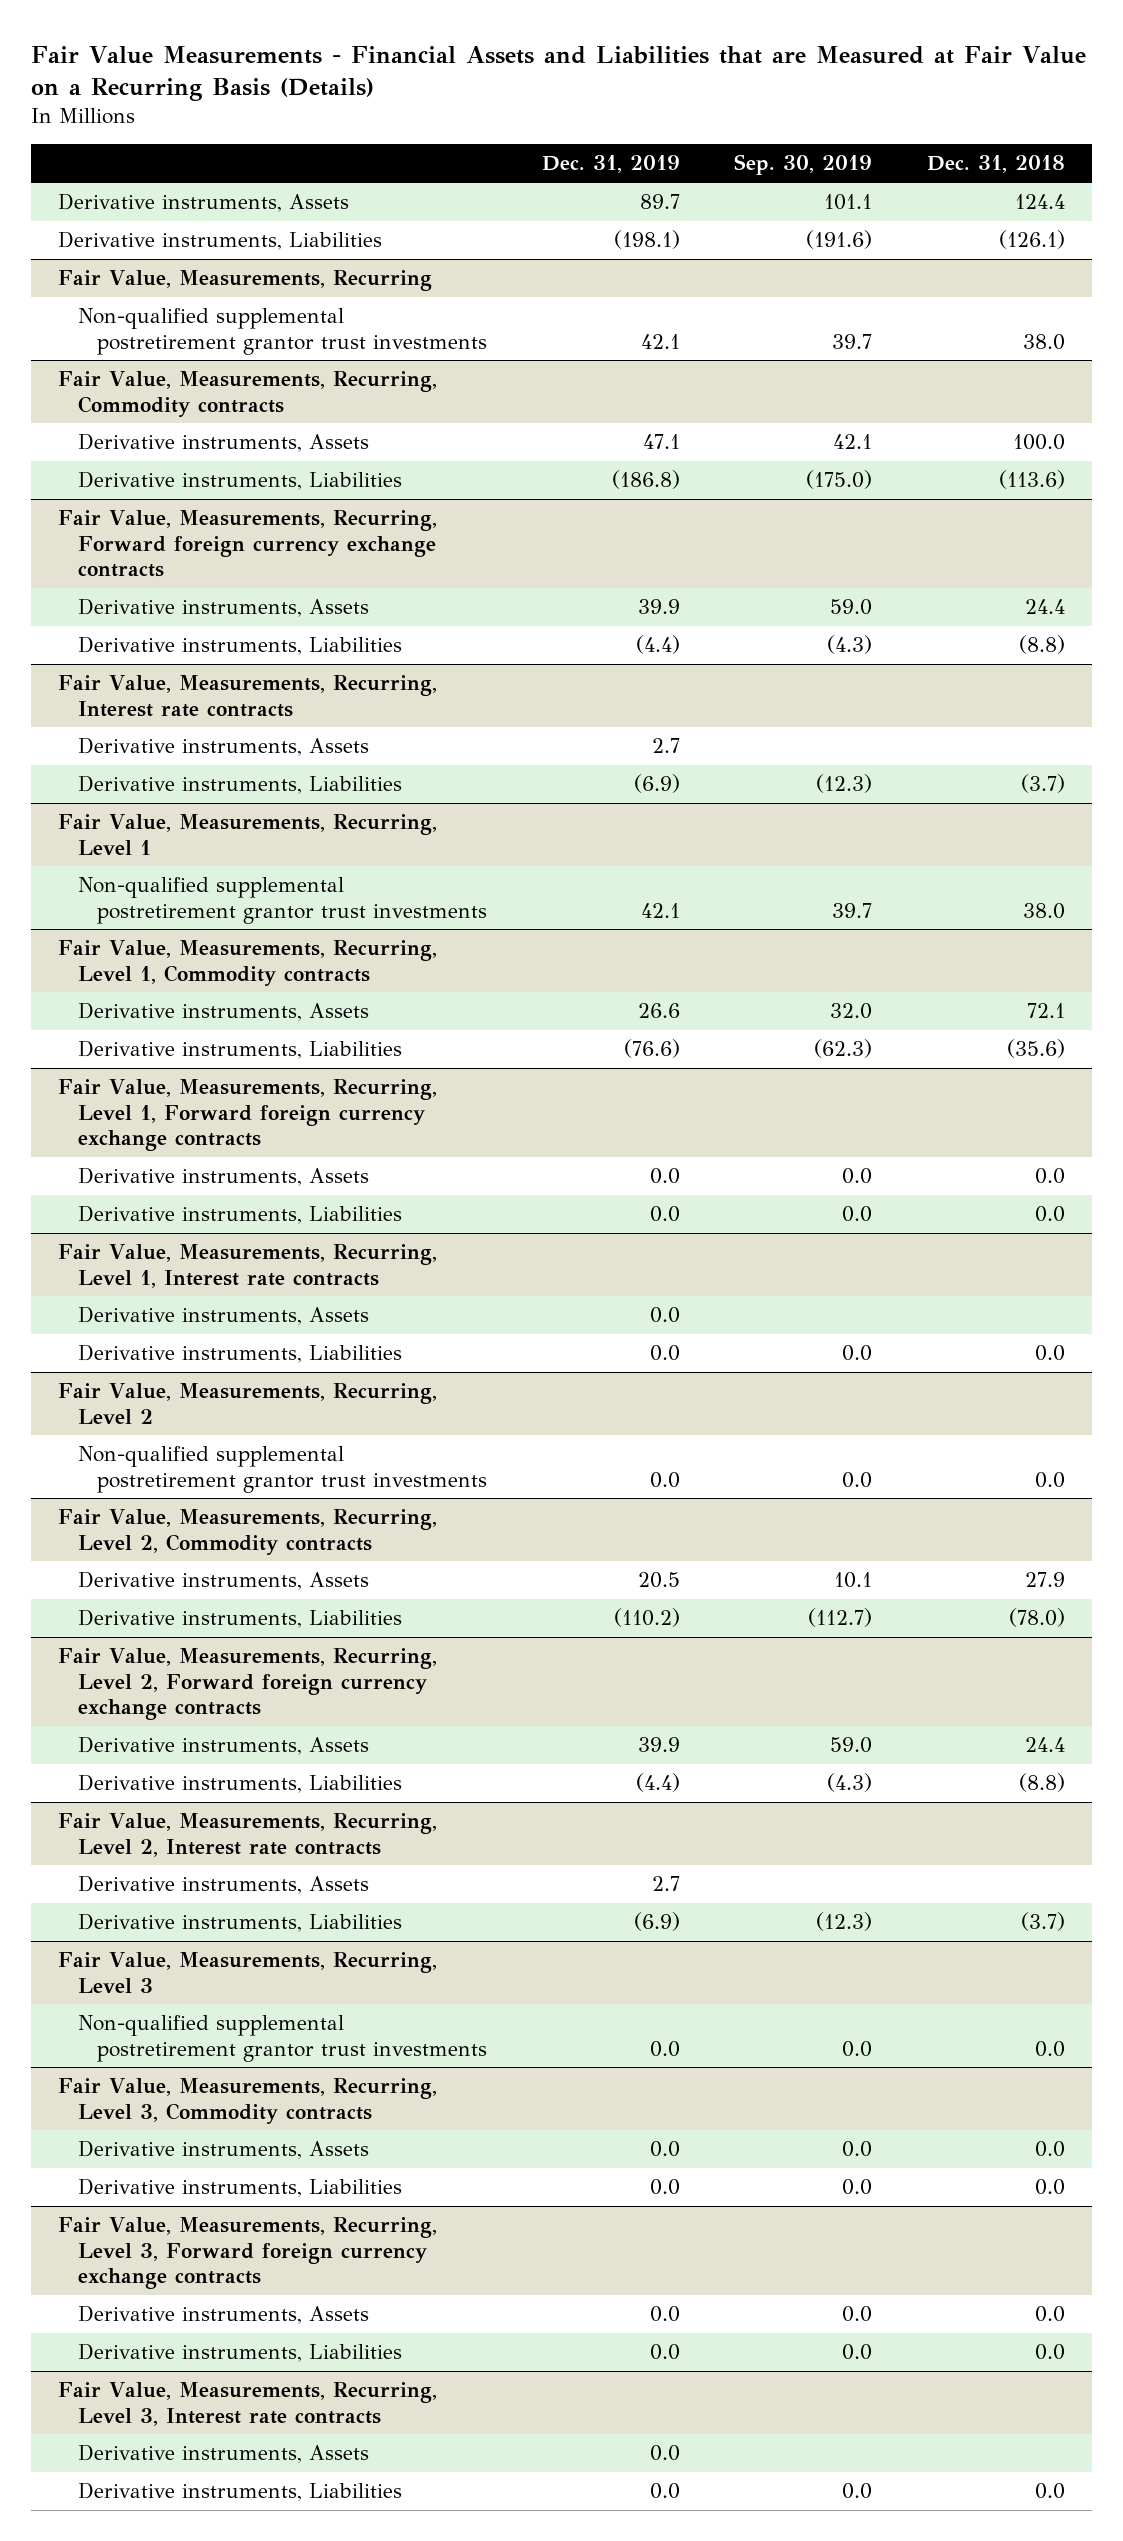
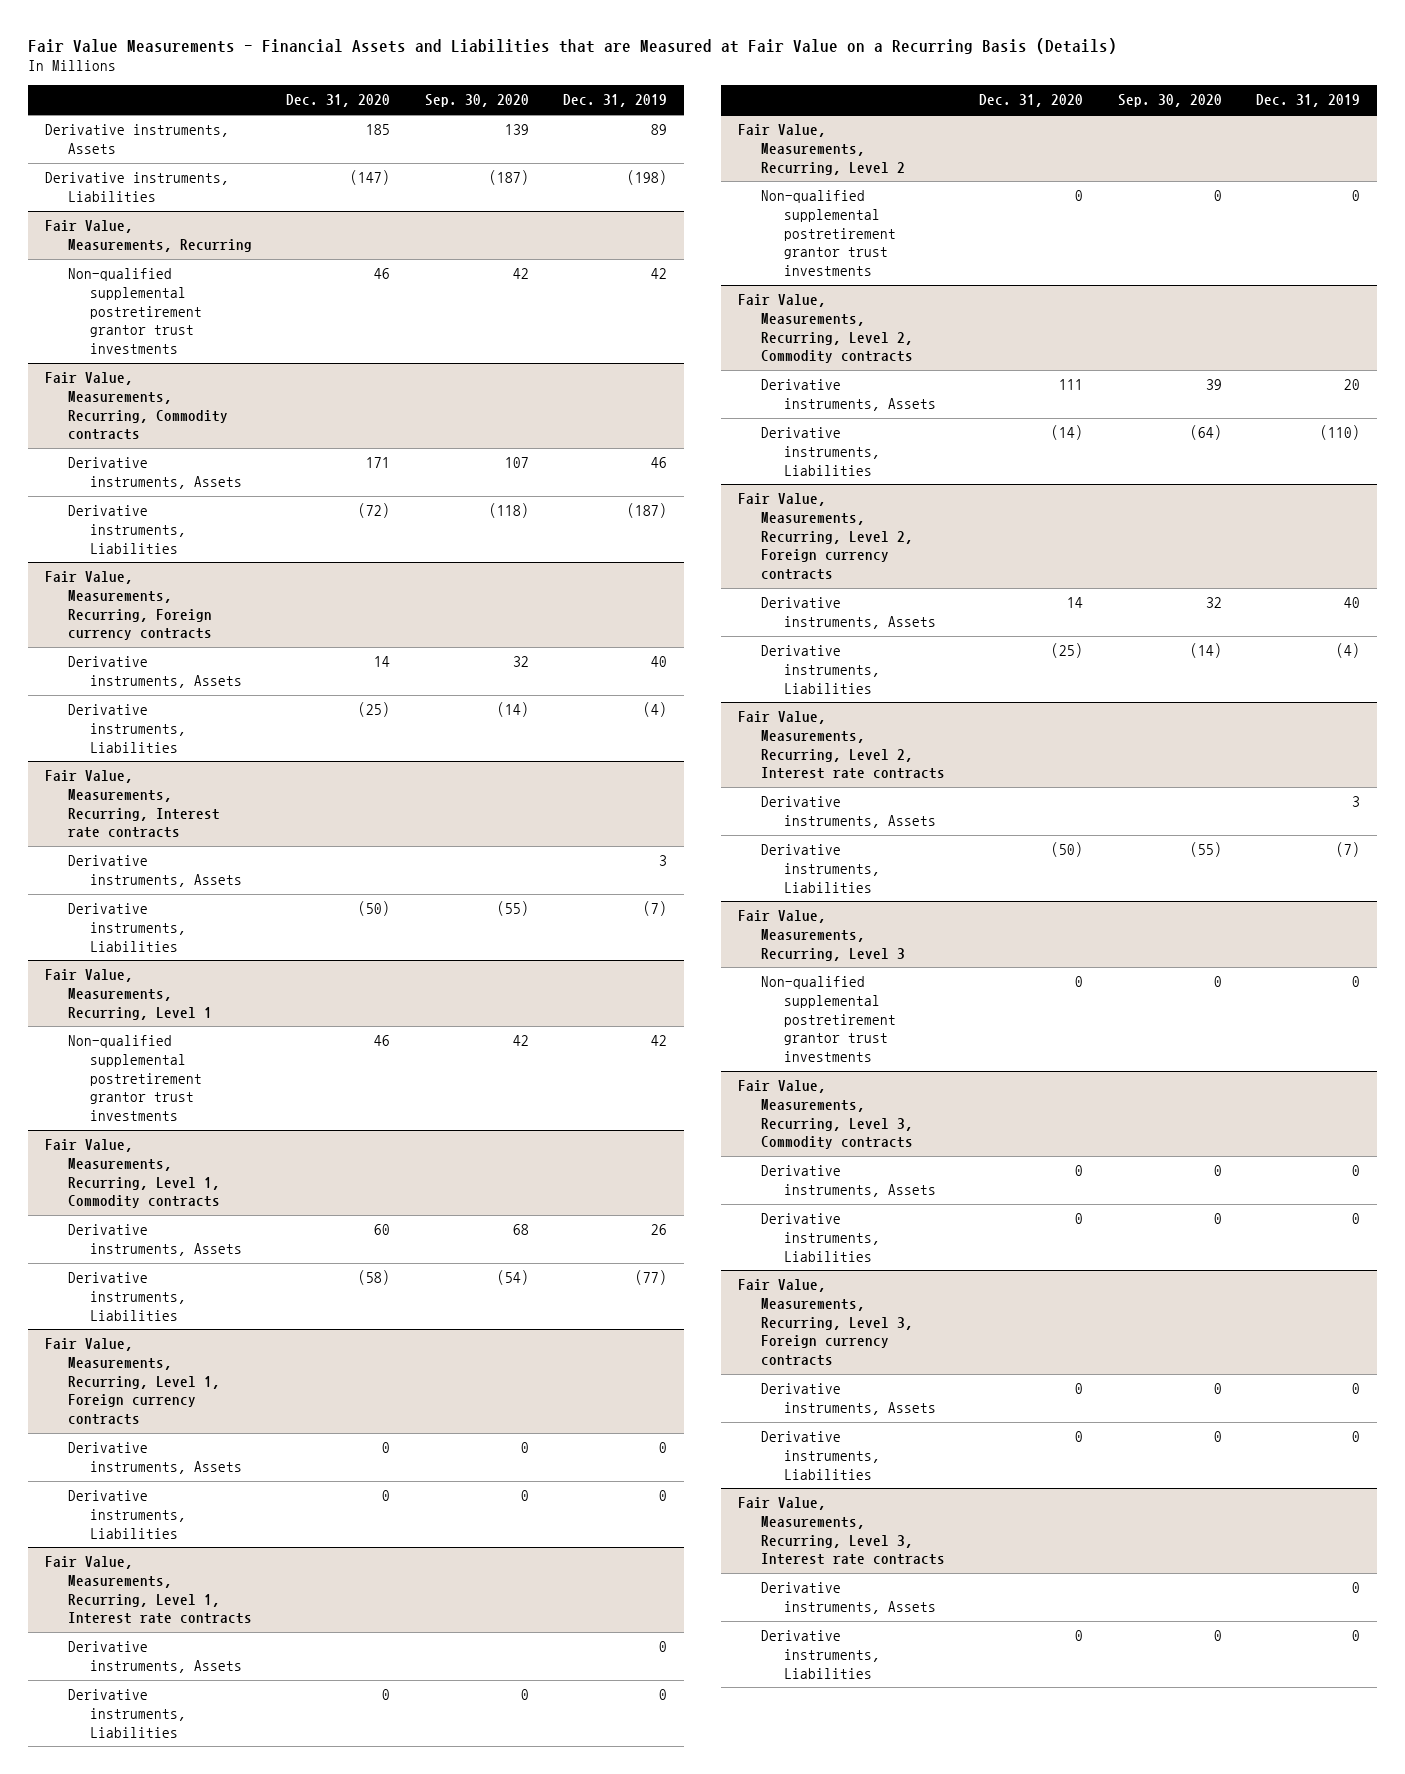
- | Dec. 31, 2019 | Sep. 30, 2019 | Dec. 31, 2018
+ | Dec. 31, 2020 | Sep. 30, 2020 | Dec. 31, 2019
- Derivative instruments, Assets | 89.7 | 101.1 | 124.4
- Derivative instruments, Liabilities | (198.1) | (191.6) | (126.1)
+ Derivative instruments, Assets | 185 | 139 | 89
+ Derivative instruments, Liabilities | (147) | (187) | (198)
@ Fair Value, Measurements, Recurring
- Non-qualified supplemental postretirement grantor trust investments | 42.1 | 39.7 | 38.0
+ Non-qualified supplemental postretirement grantor trust investments | 46 | 42 | 42
@ Fair Value, Measurements, Recurring, Commodity contracts
- Derivative instruments, Assets | 47.1 | 42.1 | 100.0
- Derivative instruments, Liabilities | (186.8) | (175.0) | (113.6)
- Fair Value, Measurements, Recurring, Forward foreign currency exchange contracts
- Derivative instruments, Assets | 39.9 | 59.0 | 24.4
- Derivative instruments, Liabilities | (4.4) | (4.3) | (8.8)
@ Fair Value, Measurements, Recurring, Commodity contracts
+ Derivative instruments, Assets | 171 | 107 | 46
+ Derivative instruments, Liabilities | (72) | (118) | (187)
+ Fair Value, Measurements, Recurring, Foreign currency contracts
+ Derivative instruments, Assets | 14 | 32 | 40
+ Derivative instruments, Liabilities | (25) | (14) | (4)
@ Fair Value, Measurements, Recurring, Interest rate contracts
- Derivative instruments, Assets | 2.7 | |
- Derivative instruments, Liabilities | (6.9) | (12.3) | (3.7)
+ Derivative instruments, Assets | | | 3
+ Derivative instruments, Liabilities | (50) | (55) | (7)
@ Fair Value, Measurements, Recurring, Level 1
- Non-qualified supplemental postretirement grantor trust investments | 42.1 | 39.7 | 38.0
+ Non-qualified supplemental postretirement grantor trust investments | 46 | 42 | 42
@ Fair Value, Measurements, Recurring, Level 1, Commodity contracts
- Derivative instruments, Assets | 26.6 | 32.0 | 72.1
- Derivative instruments, Liabilities | (76.6) | (62.3) | (35.6)
- Fair Value, Measurements, Recurring, Level 1, Forward foreign currency exchange contracts
- Derivative instruments, Assets | 0.0 | 0.0 | 0.0
- Derivative instruments, Liabilities | 0.0 | 0.0 | 0.0
@ Fair Value, Measurements, Recurring, Level 1, Commodity contracts
+ Derivative instruments, Assets | 60 | 68 | 26
+ Derivative instruments, Liabilities | (58) | (54) | (77)
+ Fair Value, Measurements, Recurring, Level 1, Foreign currency contracts
+ Derivative instruments, Assets | 0 | 0 | 0
+ Derivative instruments, Liabilities | 0 | 0 | 0
@ Fair Value, Measurements, Recurring, Level 1, Interest rate contracts
- Derivative instruments, Assets | 0.0 | |
- Derivative instruments, Liabilities | 0.0 | 0.0 | 0.0
+ Derivative instruments, Assets | | | 0
+ Derivative instruments, Liabilities | 0 | 0 | 0
@ Fair Value, Measurements, Recurring, Level 2
- Non-qualified supplemental postretirement grantor trust investments | 0.0 | 0.0 | 0.0
+ Non-qualified supplemental postretirement grantor trust investments | 0 | 0 | 0
@ Fair Value, Measurements, Recurring, Level 2, Commodity contracts
- Derivative instruments, Assets | 20.5 | 10.1 | 27.9
- Derivative instruments, Liabilities | (110.2) | (112.7) | (78.0)
- Fair Value, Measurements, Recurring, Level 2, Forward foreign currency exchange contracts
- Derivative instruments, Assets | 39.9 | 59.0 | 24.4
- Derivative instruments, Liabilities | (4.4) | (4.3) | (8.8)
@ Fair Value, Measurements, Recurring, Level 2, Commodity contracts
+ Derivative instruments, Assets | 111 | 39 | 20
+ Derivative instruments, Liabilities | (14) | (64) | (110)
+ Fair Value, Measurements, Recurring, Level 2, Foreign currency contracts
+ Derivative instruments, Assets | 14 | 32 | 40
+ Derivative instruments, Liabilities | (25) | (14) | (4)
@ Fair Value, Measurements, Recurring, Level 2, Interest rate contracts
- Derivative instruments, Assets | 2.7 | |
- Derivative instruments, Liabilities | (6.9) | (12.3) | (3.7)
+ Derivative instruments, Assets | | | 3
+ Derivative instruments, Liabilities | (50) | (55) | (7)
@ Fair Value, Measurements, Recurring, Level 3
- Non-qualified supplemental postretirement grantor trust investments | 0.0 | 0.0 | 0.0
+ Non-qualified supplemental postretirement grantor trust investments | 0 | 0 | 0
@ Fair Value, Measurements, Recurring, Level 3, Commodity contracts
- Derivative instruments, Assets | 0.0 | 0.0 | 0.0
- Derivative instruments, Liabilities | 0.0 | 0.0 | 0.0
- Fair Value, Measurements, Recurring, Level 3, Forward foreign currency exchange contracts
- Derivative instruments, Assets | 0.0 | 0.0 | 0.0
- Derivative instruments, Liabilities | 0.0 | 0.0 | 0.0
@ Fair Value, Measurements, Recurring, Level 3, Commodity contracts
+ Derivative instruments, Assets | 0 | 0 | 0
+ Derivative instruments, Liabilities | 0 | 0 | 0
+ Fair Value, Measurements, Recurring, Level 3, Foreign currency contracts
+ Derivative instruments, Assets | 0 | 0 | 0
+ Derivative instruments, Liabilities | 0 | 0 | 0
@ Fair Value, Measurements, Recurring, Level 3, Interest rate contracts
- Derivative instruments, Assets | 0.0 | |
- Derivative instruments, Liabilities | 0.0 | 0.0 | 0.0
+ Derivative instruments, Assets | | | 0
+ Derivative instruments, Liabilities | 0 | 0 | 0

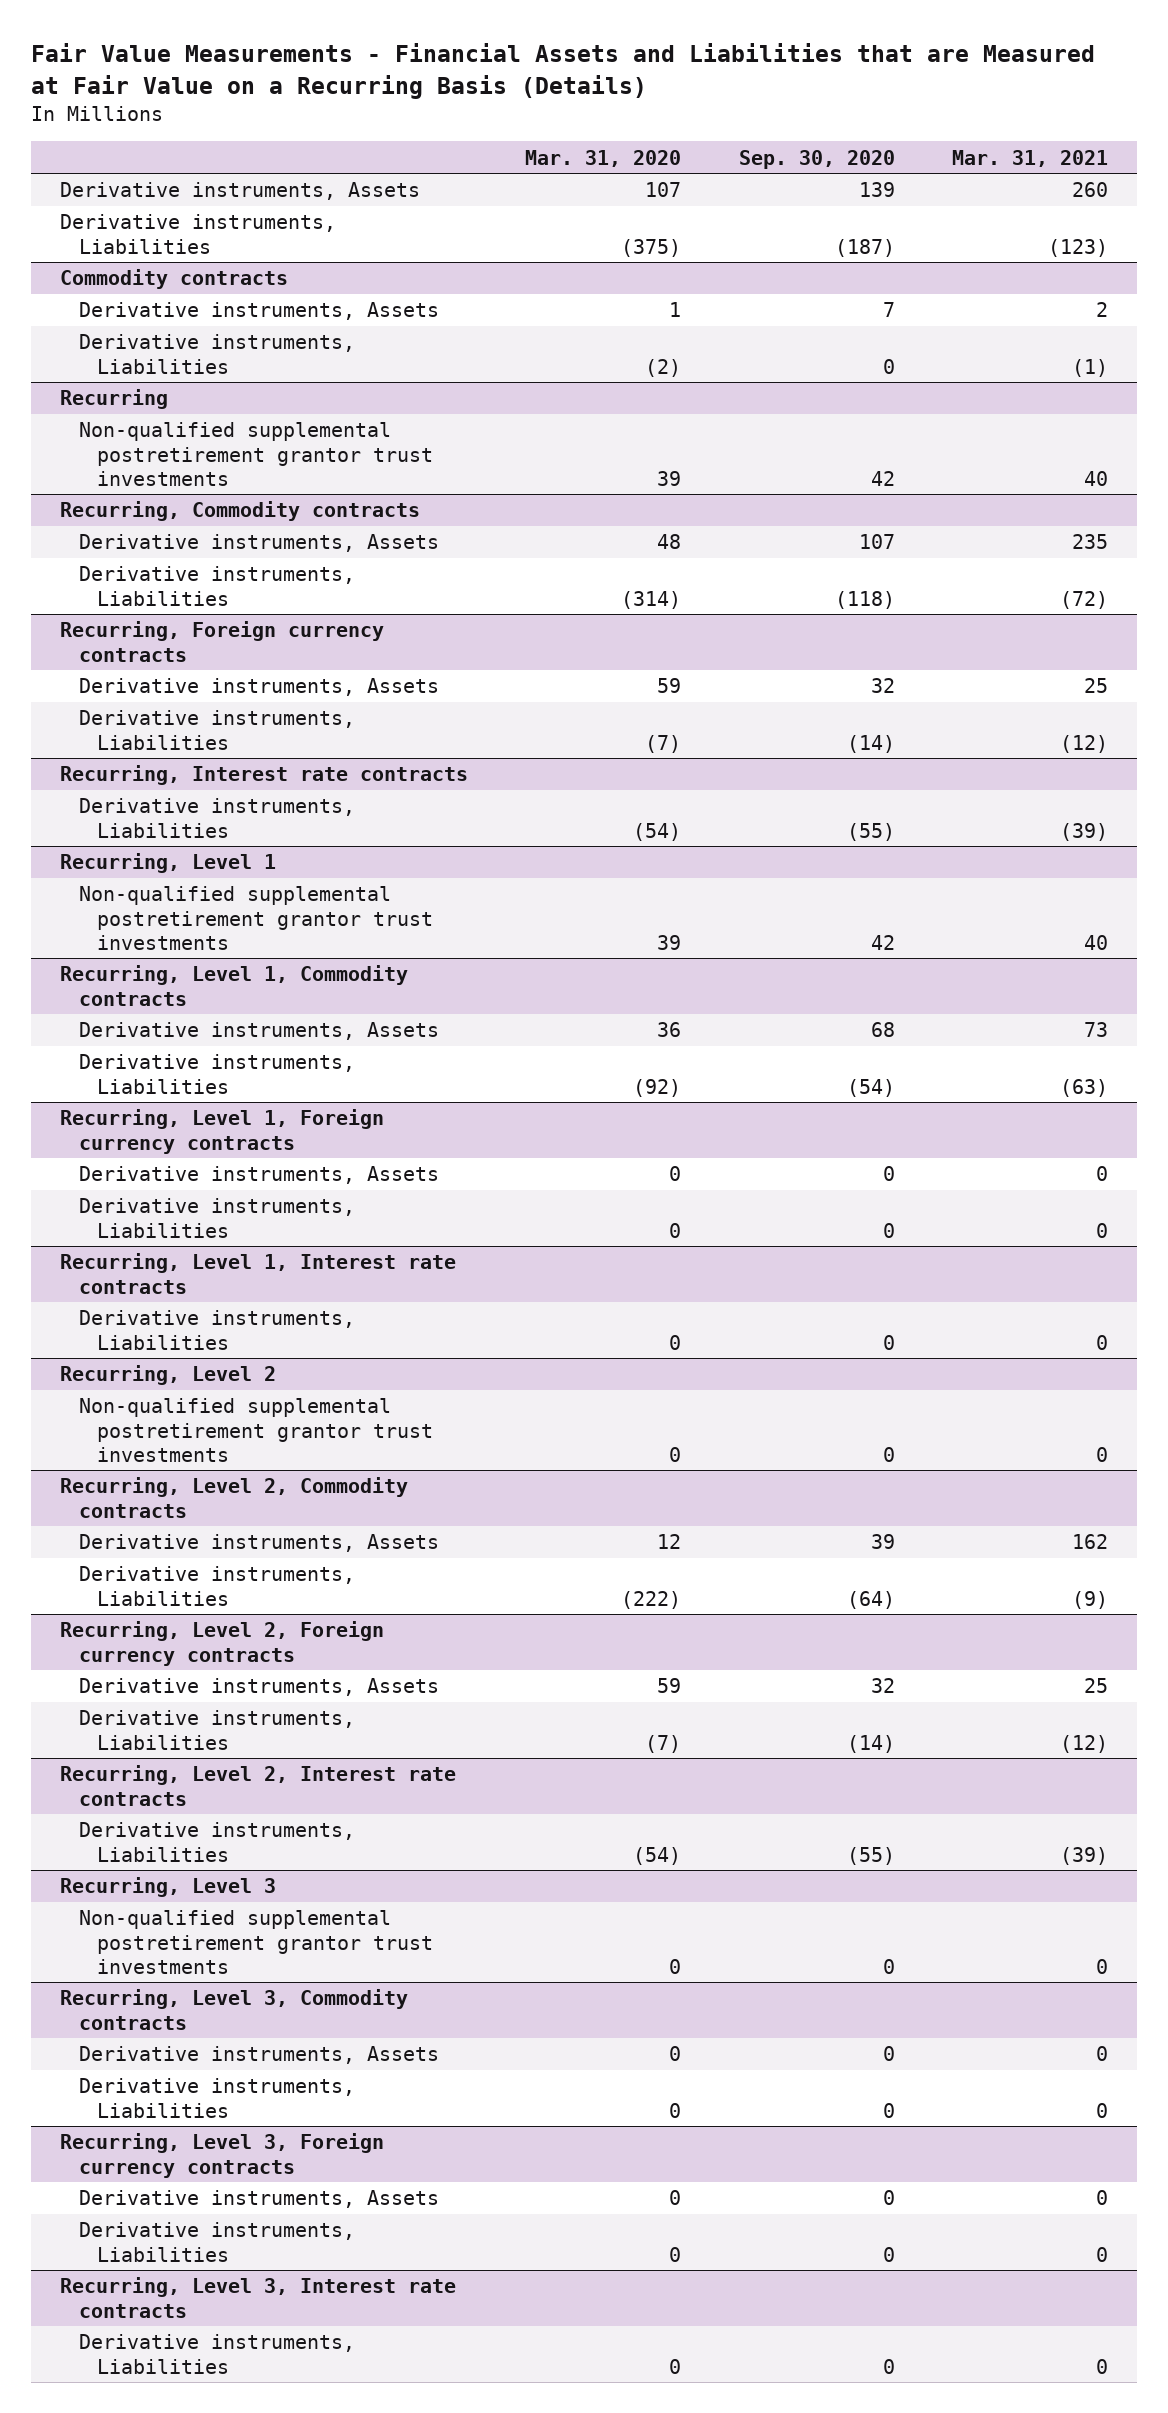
- | Dec. 31, 2020 | Sep. 30, 2020 | Dec. 31, 2019
+ | Mar. 31, 2020 | Sep. 30, 2020 | Mar. 31, 2021
- Fair Value, Measurements, Recurring
+ Commodity contracts
+ Derivative instruments, Assets | 1 | 7 | 2
+ Derivative instruments, Liabilities | (2) | 0 | (1)
+ Recurring
- Fair Value, Measurements, Recurring, Commodity contracts
+ Recurring, Commodity contracts
- Fair Value, Measurements, Recurring, Foreign currency contracts
+ Recurring, Foreign currency contracts
- Fair Value, Measurements, Recurring, Interest rate contracts
- Derivative instruments, Assets | | | 3
+ Recurring, Interest rate contracts
- Fair Value, Measurements, Recurring, Level 1
+ Recurring, Level 1
- Fair Value, Measurements, Recurring, Level 1, Commodity contracts
+ Recurring, Level 1, Commodity contracts
- Fair Value, Measurements, Recurring, Level 1, Foreign currency contracts
+ Recurring, Level 1, Foreign currency contracts
- Fair Value, Measurements, Recurring, Level 1, Interest rate contracts
- Derivative instruments, Assets | | | 0
+ Recurring, Level 1, Interest rate contracts
- Fair Value, Measurements, Recurring, Level 2
+ Recurring, Level 2
- Fair Value, Measurements, Recurring, Level 2, Commodity contracts
+ Recurring, Level 2, Commodity contracts
- Fair Value, Measurements, Recurring, Level 2, Foreign currency contracts
+ Recurring, Level 2, Foreign currency contracts
- Fair Value, Measurements, Recurring, Level 2, Interest rate contracts
- Derivative instruments, Assets | | | 3
+ Recurring, Level 2, Interest rate contracts
- Fair Value, Measurements, Recurring, Level 3
+ Recurring, Level 3
- Fair Value, Measurements, Recurring, Level 3, Commodity contracts
+ Recurring, Level 3, Commodity contracts
- Fair Value, Measurements, Recurring, Level 3, Foreign currency contracts
+ Recurring, Level 3, Foreign currency contracts
- Fair Value, Measurements, Recurring, Level 3, Interest rate contracts
- Derivative instruments, Assets | | | 0
+ Recurring, Level 3, Interest rate contracts

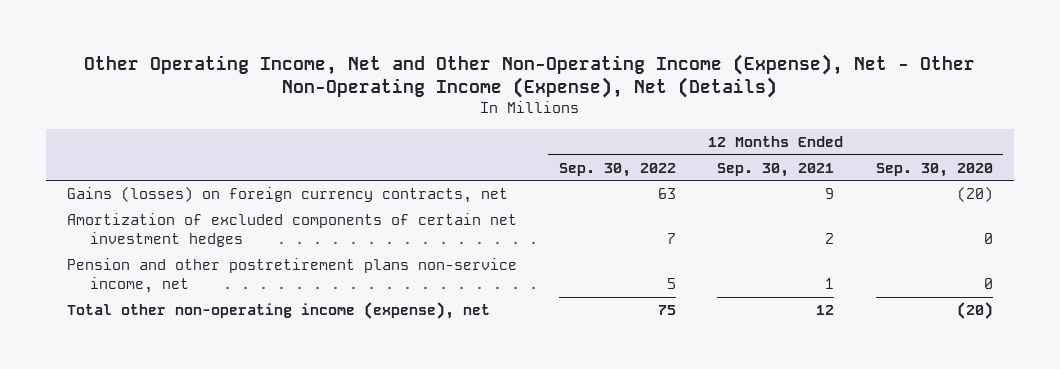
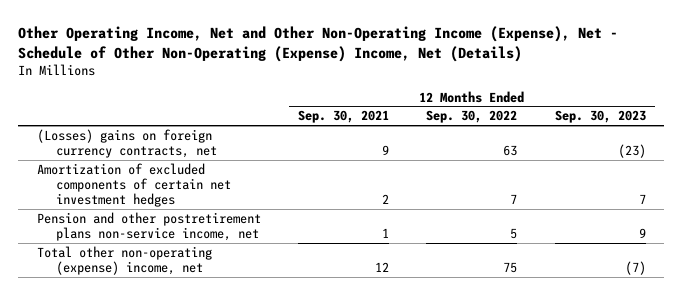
- Other Operating Income, Net and Other Non-Operating Income (Expense), Net - Other Non-Operating Income (Expense), Net (Details)
+ Other Operating Income, Net and Other Non-Operating Income (Expense), Net - Schedule of Other Non-Operating (Expense) Income, Net (Details)
- | 12 Months Ended Sep. 30, 2022 | 12 Months Ended Sep. 30, 2021 | 12 Months Ended Sep. 30, 2020
+ | 12 Months Ended Sep. 30, 2021 | 12 Months Ended Sep. 30, 2022 | 12 Months Ended Sep. 30, 2023
- Gains (losses) on foreign currency contracts, net | 63 | 9 | (20)
+ (Losses) gains on foreign currency contracts, net | 9 | 63 | (23)
- Total other non-operating income (expense), net | 75 | 12 | (20)
+ Total other non-operating (expense) income, net | 12 | 75 | (7)

